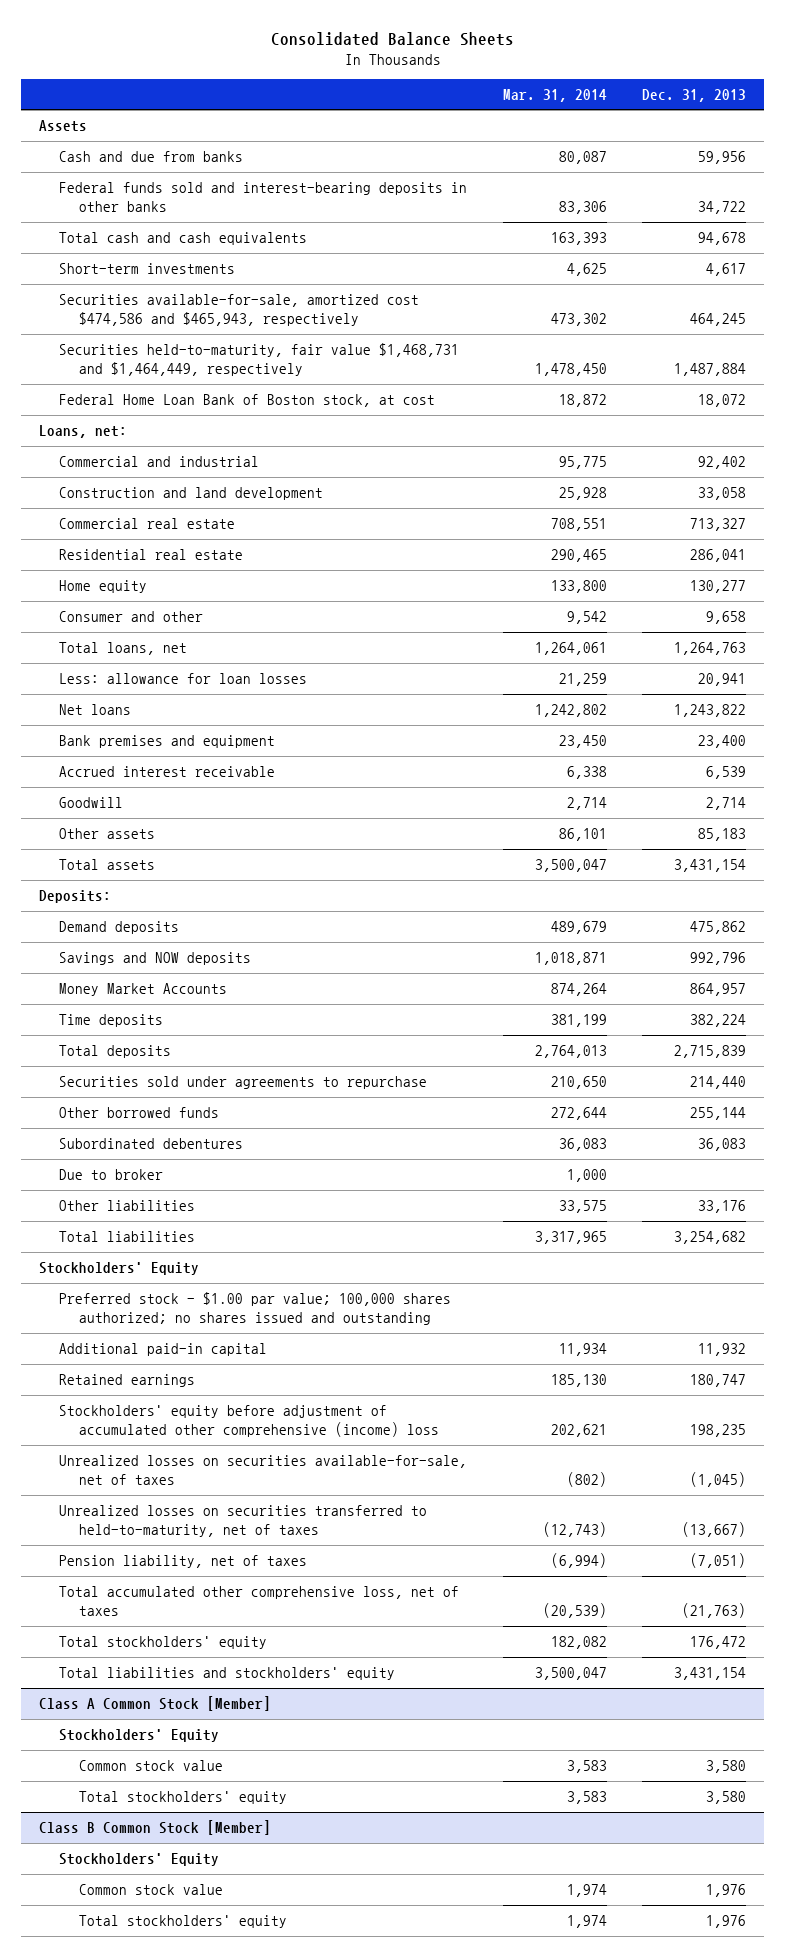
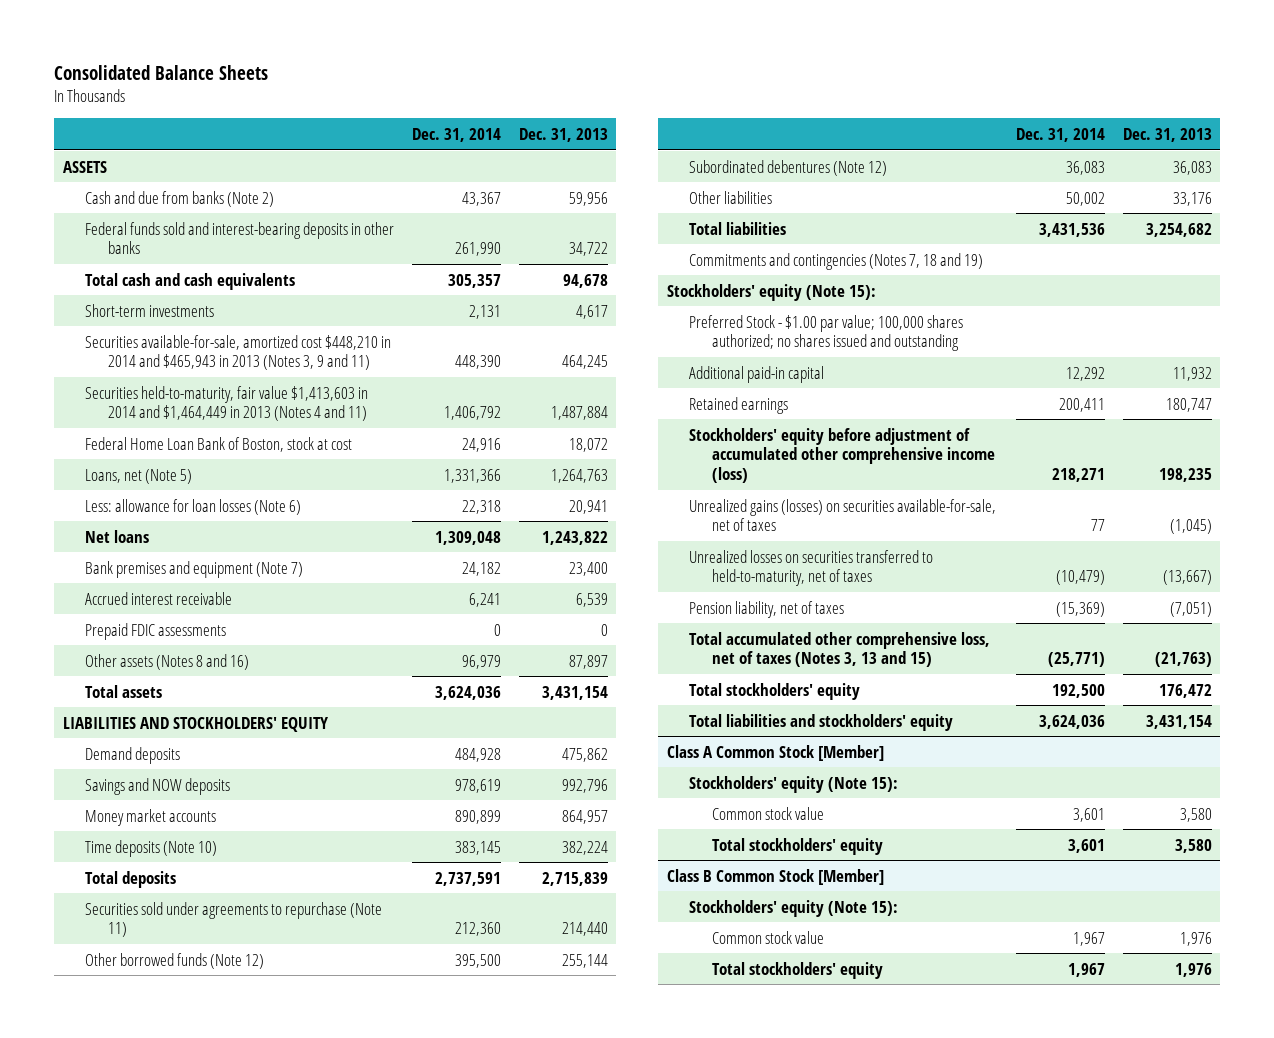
- | Mar. 31, 2014 | Dec. 31, 2013
+ | Dec. 31, 2014 | Dec. 31, 2013
- Assets
- Cash and due from banks | 80,087 | 59,956
+ ASSETS
+ Cash and due from banks (Note 2) | 43,367 | 59,956
- Securities available-for-sale, amortized cost $474,586 and $465,943, respectively | 473,302 | 464,245
- Securities held-to-maturity, fair value $1,468,731 and $1,464,449, respectively | 1,478,450 | 1,487,884
- Federal Home Loan Bank of Boston stock, at cost | 18,872 | 18,072
- Loans, net:
- Commercial and industrial | 95,775 | 92,402
- Construction and land development | 25,928 | 33,058
- Commercial real estate | 708,551 | 713,327
- Residential real estate | 290,465 | 286,041
- Home equity | 133,800 | 130,277
- Consumer and other | 9,542 | 9,658
- Total loans, net | 1,264,061 | 1,264,763
- Less: allowance for loan losses | 21,259 | 20,941
+ Securities available-for-sale, amortized cost $448,210 in 2014 and $465,943 in 2013 (Notes 3, 9 and 11) | 448,390 | 464,245
+ Securities held-to-maturity, fair value $1,413,603 in 2014 and $1,464,449 in 2013 (Notes 4 and 11) | 1,406,792 | 1,487,884
+ Federal Home Loan Bank of Boston, stock at cost | 24,916 | 18,072
+ Loans, net (Note 5) | 1,331,366 | 1,264,763
+ Less: allowance for loan losses (Note 6) | 22,318 | 20,941
- Bank premises and equipment | 23,450 | 23,400
+ Bank premises and equipment (Note 7) | 24,182 | 23,400
- Goodwill | 2,714 | 2,714
- Other assets | 86,101 | 85,183
+ Prepaid FDIC assessments | 0 | 0
+ Other assets (Notes 8 and 16) | 96,979 | 87,897
- Deposits:
+ LIABILITIES AND STOCKHOLDERS' EQUITY
- Money Market Accounts | 874,264 | 864,957
- Time deposits | 381,199 | 382,224
+ Money market accounts | 890,899 | 864,957
+ Time deposits (Note 10) | 383,145 | 382,224
- Securities sold under agreements to repurchase | 210,650 | 214,440
- Other borrowed funds | 272,644 | 255,144
- Subordinated debentures | 36,083 | 36,083
- Due to broker | 1,000 |
+ Securities sold under agreements to repurchase (Note 11) | 212,360 | 214,440
+ Other borrowed funds (Note 12) | 395,500 | 255,144
+ Subordinated debentures (Note 12) | 36,083 | 36,083
- Stockholders' Equity
- Preferred stock - $1.00 par value; 100,000 shares authorized; no shares issued and outstanding
+ Commitments and contingencies (Notes 7, 18 and 19)
+ Stockholders' equity (Note 15):
+ Preferred Stock - $1.00 par value; 100,000 shares authorized; no shares issued and outstanding
- Stockholders' equity before adjustment of accumulated other comprehensive (income) loss | 202,621 | 198,235
- Unrealized losses on securities available-for-sale, net of taxes | (802) | (1,045)
+ Stockholders' equity before adjustment of accumulated other comprehensive income (loss) | 218,271 | 198,235
+ Unrealized gains (losses) on securities available-for-sale, net of taxes | 77 | (1,045)
- Total accumulated other comprehensive loss, net of taxes | (20,539) | (21,763)
+ Total accumulated other comprehensive loss, net of taxes (Notes 3, 13 and 15) | (25,771) | (21,763)
@ Class A Common Stock [Member]
- Stockholders' Equity
+ Stockholders' equity (Note 15):
@ Class B Common Stock [Member]
- Stockholders' Equity
+ Stockholders' equity (Note 15):

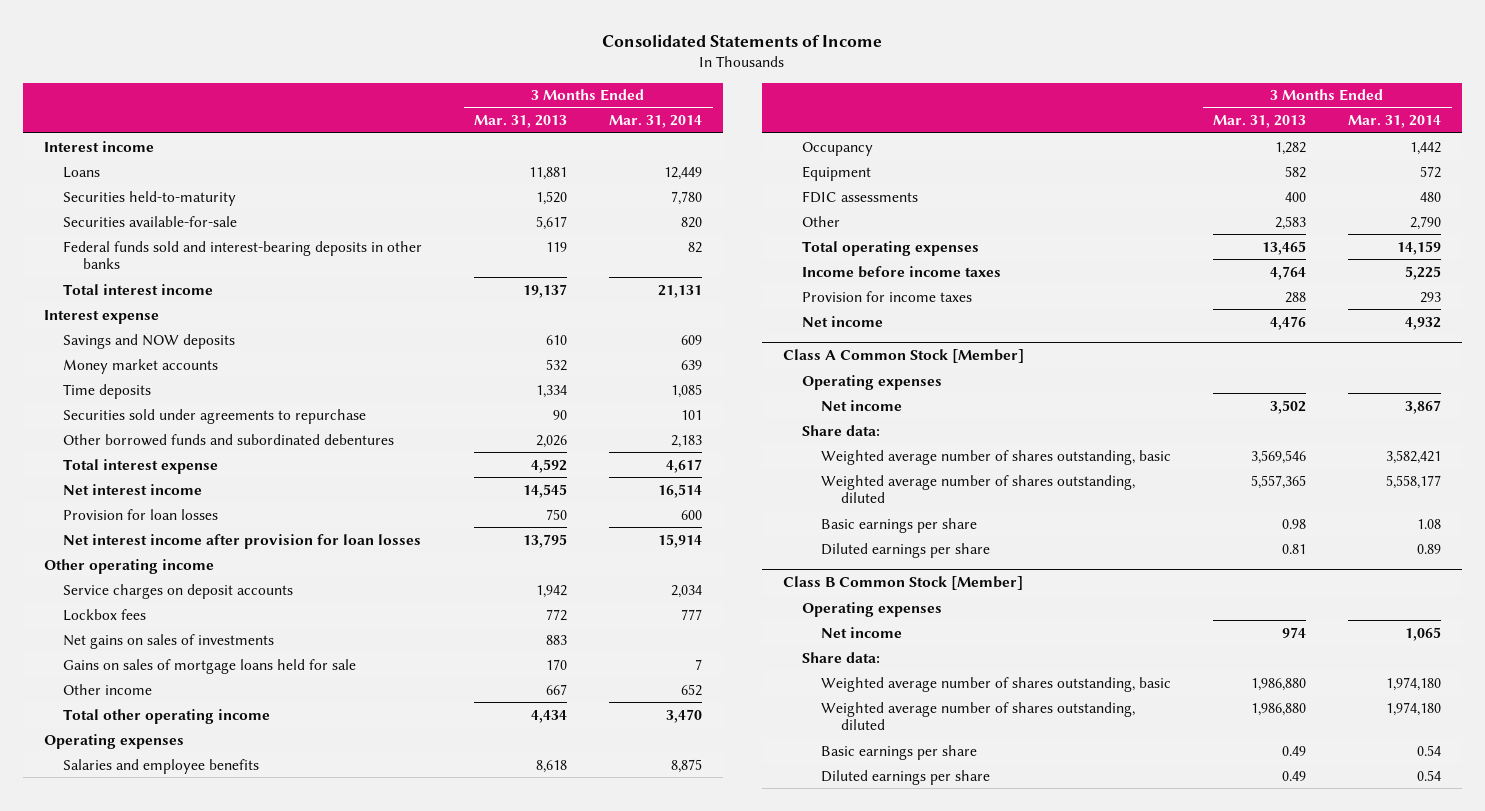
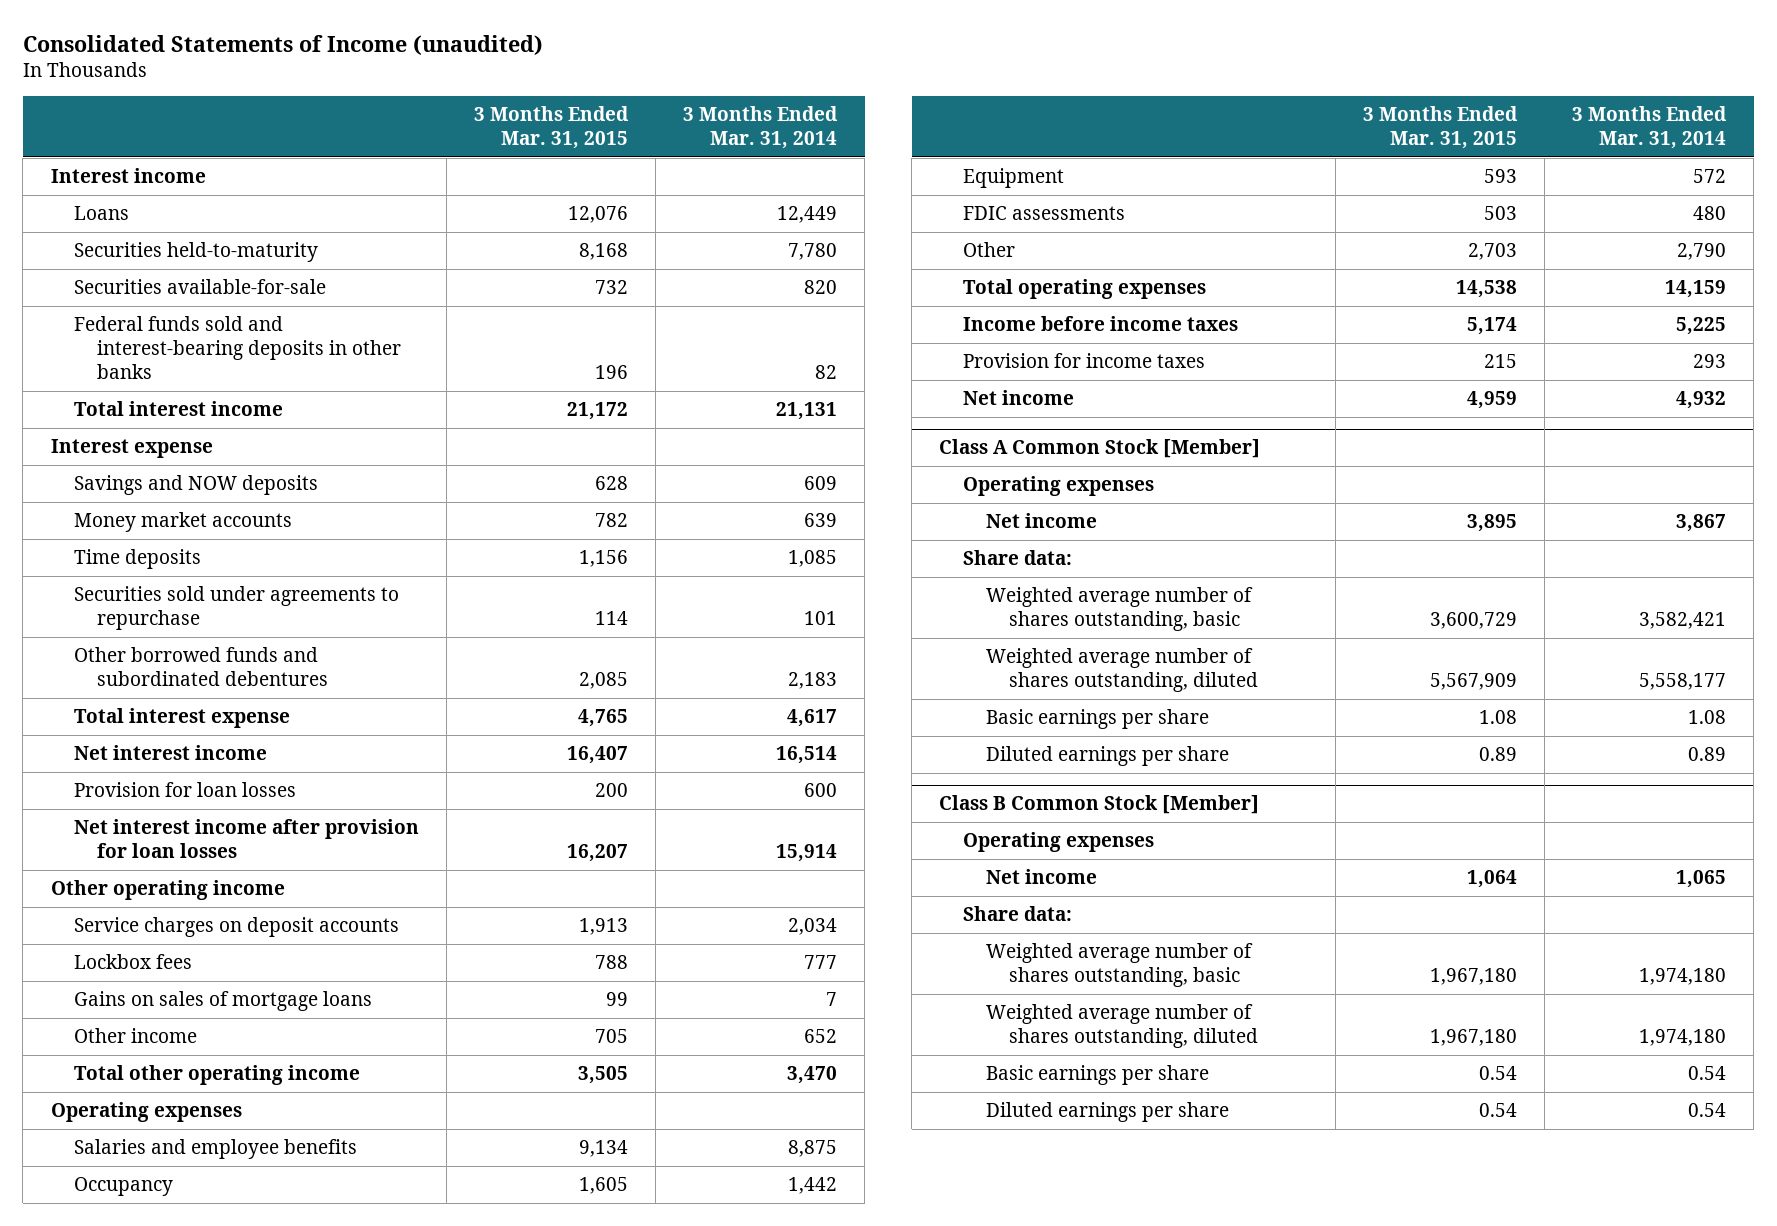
- Consolidated Statements of Income
+ Consolidated Statements of Income (unaudited)
- | 3 Months Ended Mar. 31, 2013 | 3 Months Ended Mar. 31, 2014
+ | 3 Months Ended Mar. 31, 2015 | 3 Months Ended Mar. 31, 2014
- Net gains on sales of investments | 883 |
- Gains on sales of mortgage loans held for sale | 170 | 7
+ Gains on sales of mortgage loans | 99 | 7

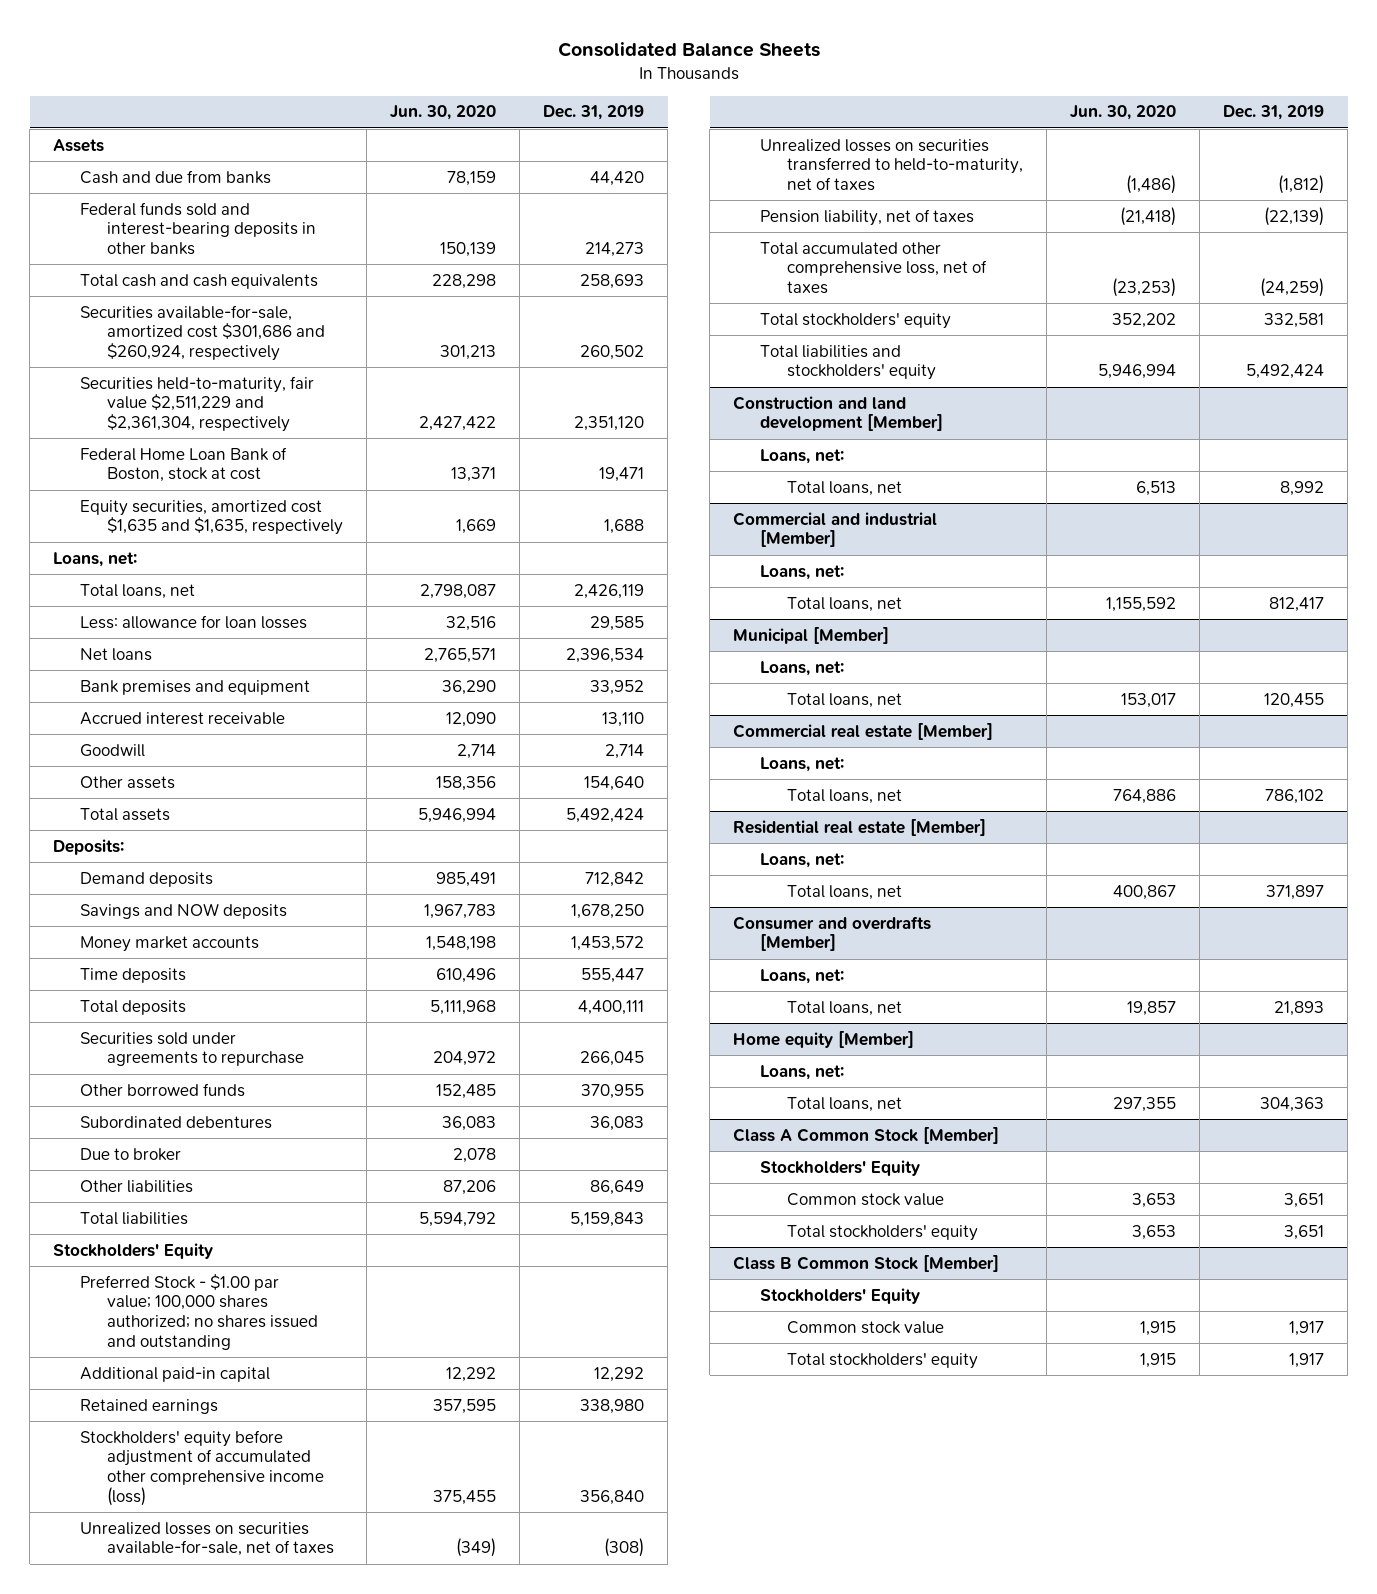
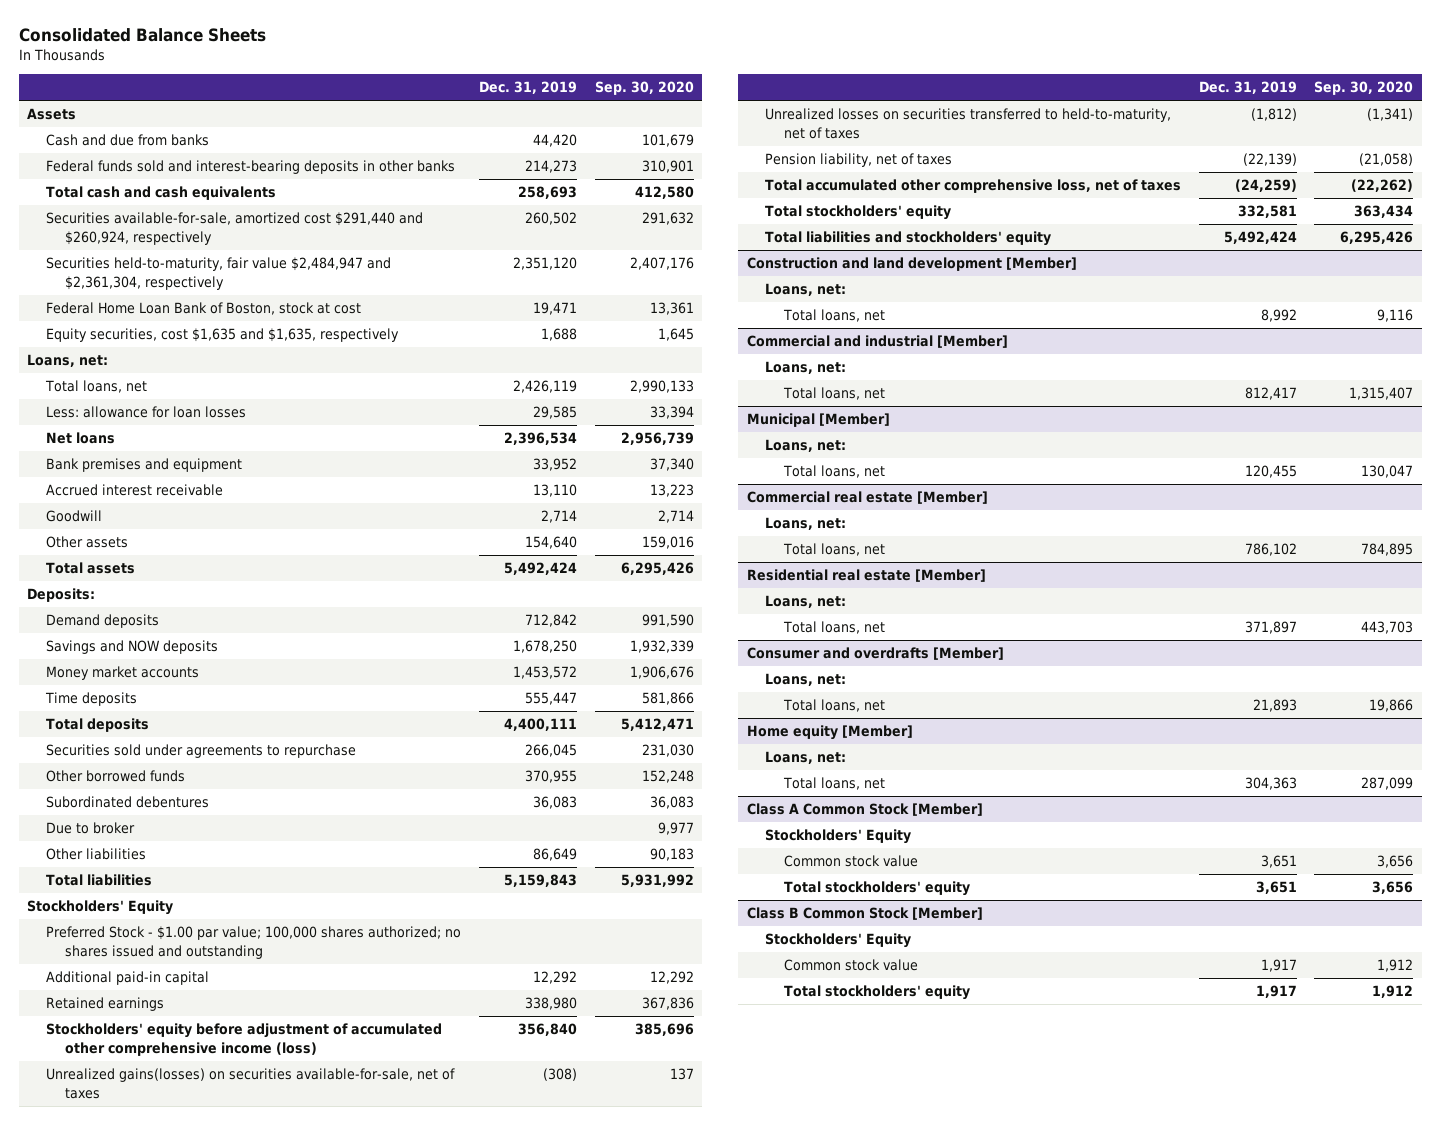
- | Jun. 30, 2020 | Dec. 31, 2019
+ | Dec. 31, 2019 | Sep. 30, 2020
- Securities available-for-sale, amortized cost $301,686 and $260,924, respectively | 301,213 | 260,502
- Securities held-to-maturity, fair value $2,511,229 and $2,361,304, respectively | 2,427,422 | 2,351,120
+ Securities available-for-sale, amortized cost $291,440 and $260,924, respectively | 260,502 | 291,632
+ Securities held-to-maturity, fair value $2,484,947 and $2,361,304, respectively | 2,351,120 | 2,407,176
- Equity securities, amortized cost $1,635 and $1,635, respectively | 1,669 | 1,688
+ Equity securities, cost $1,635 and $1,635, respectively | 1,688 | 1,645
- Unrealized losses on securities available-for-sale, net of taxes | (349) | (308)
+ Unrealized gains(losses) on securities available-for-sale, net of taxes | (308) | 137

